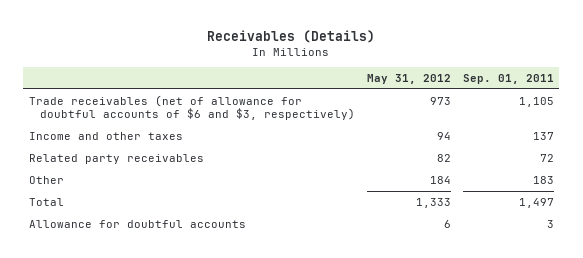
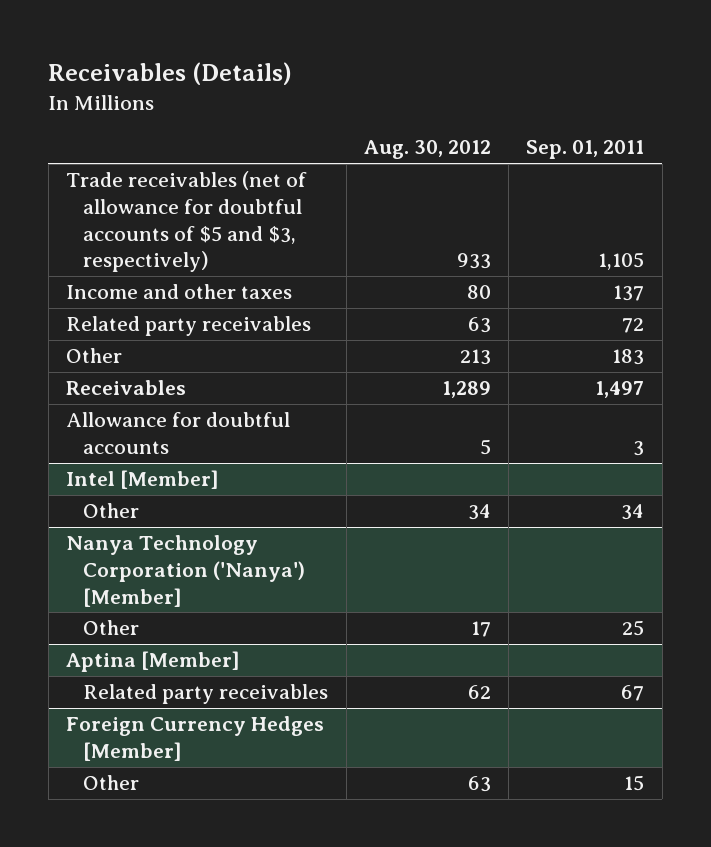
- | May 31, 2012 | Sep. 01, 2011
+ | Aug. 30, 2012 | Sep. 01, 2011
- Trade receivables (net of allowance for doubtful accounts of $6 and $3, respectively) | 973 | 1,105
+ Trade receivables (net of allowance for doubtful accounts of $5 and $3, respectively) | 933 | 1,105
- Total | 1,333 | 1,497
+ Receivables | 1,289 | 1,497
+ Intel [Member]
+ Other | 34 | 34
+ Nanya Technology Corporation ('Nanya') [Member]
+ Other | 17 | 25
+ Aptina [Member]
+ Related party receivables | 62 | 67
+ Foreign Currency Hedges [Member]
+ Other | 63 | 15

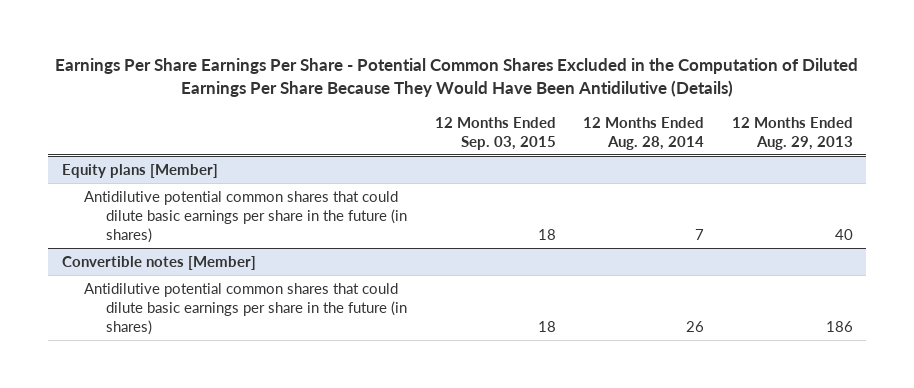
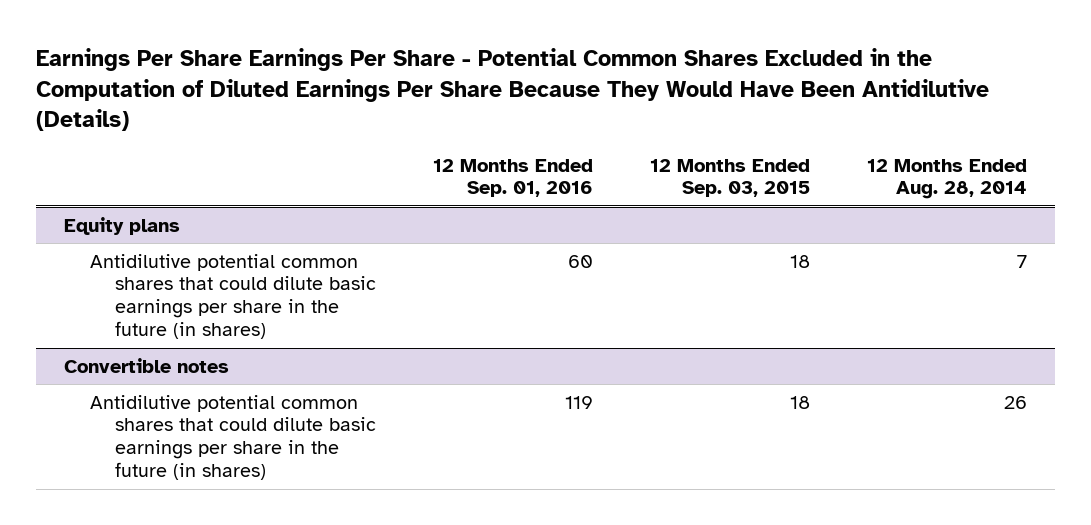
- | 12 Months Ended Sep. 03, 2015 | 12 Months Ended Aug. 28, 2014 | 12 Months Ended Aug. 29, 2013
+ | 12 Months Ended Sep. 01, 2016 | 12 Months Ended Sep. 03, 2015 | 12 Months Ended Aug. 28, 2014
- Equity plans [Member]
+ Equity plans
- Convertible notes [Member]
+ Convertible notes

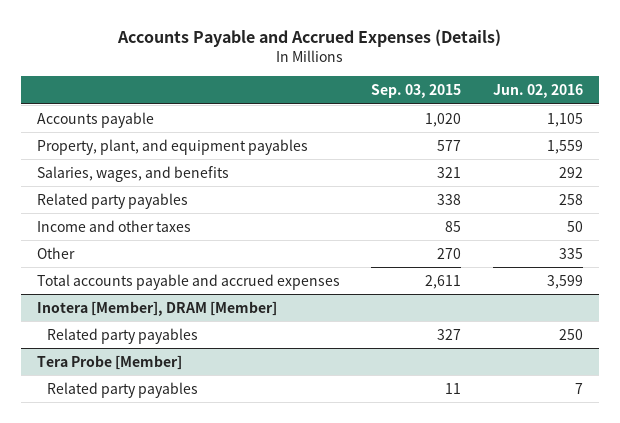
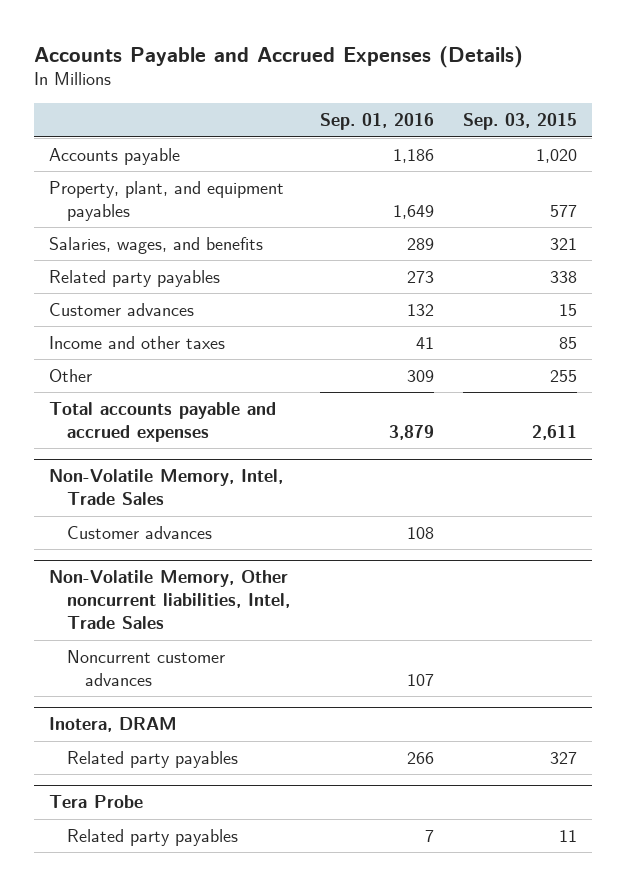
- | Sep. 03, 2015 | Jun. 02, 2016
+ | Sep. 01, 2016 | Sep. 03, 2015
+ Customer advances | 132 | 15
- Other | 270 | 335
+ Other | 309 | 255
- Inotera [Member], DRAM [Member]
+ Non-Volatile Memory, Intel, Trade Sales
+ Customer advances | 108 |
+ Non-Volatile Memory, Other noncurrent liabilities, Intel, Trade Sales
+ Noncurrent customer advances | 107 |
+ Inotera, DRAM
- Tera Probe [Member]
+ Tera Probe

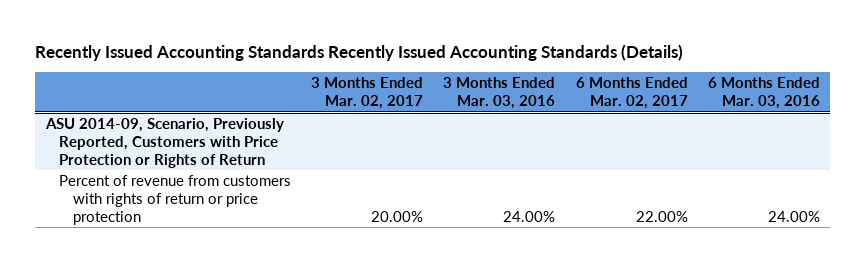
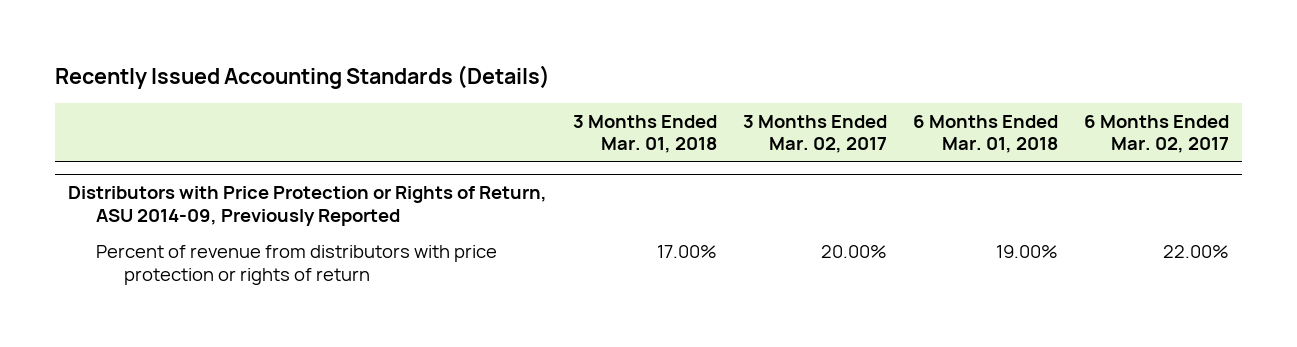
- Recently Issued Accounting Standards Recently Issued Accounting Standards (Details)
+ Recently Issued Accounting Standards (Details)
- | 3 Months Ended Mar. 02, 2017 | 3 Months Ended Mar. 03, 2016 | 6 Months Ended Mar. 02, 2017 | 6 Months Ended Mar. 03, 2016
+ | 3 Months Ended Mar. 01, 2018 | 3 Months Ended Mar. 02, 2017 | 6 Months Ended Mar. 01, 2018 | 6 Months Ended Mar. 02, 2017
- ASU 2014-09, Scenario, Previously Reported, Customers with Price Protection or Rights of Return
- Percent of revenue from customers with rights of return or price protection | 20.00% | 24.00% | 22.00% | 24.00%
+ Distributors with Price Protection or Rights of Return, ASU 2014-09, Previously Reported
+ Percent of revenue from distributors with price protection or rights of return | 17.00% | 20.00% | 19.00% | 22.00%

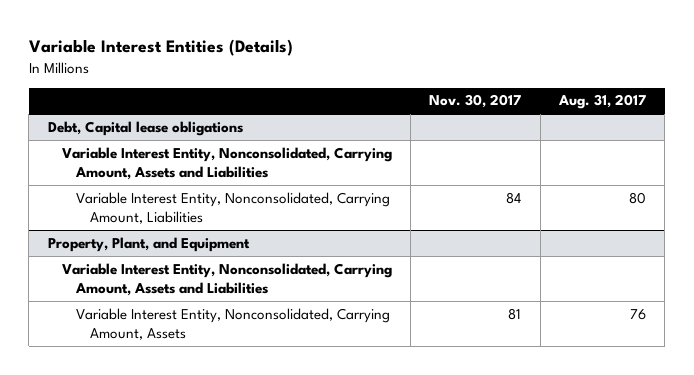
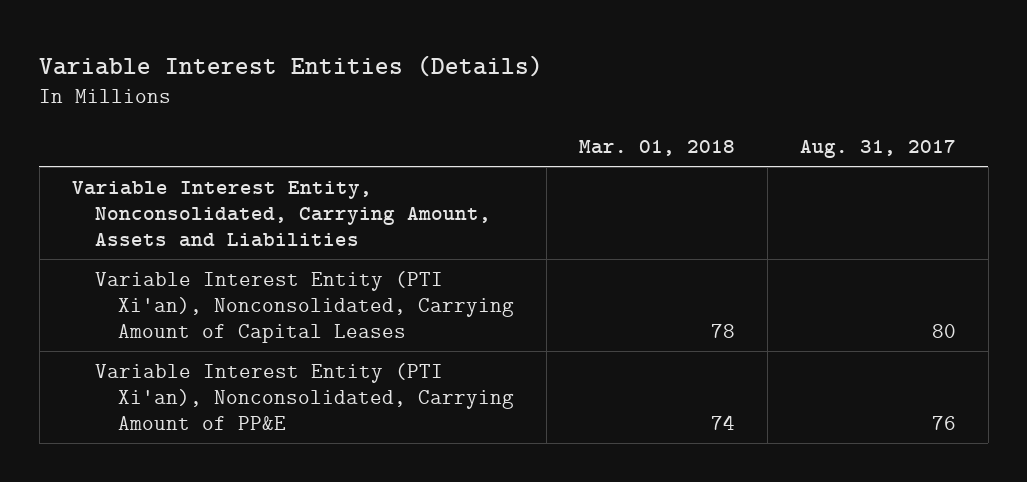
- | Nov. 30, 2017 | Aug. 31, 2017
+ | Mar. 01, 2018 | Aug. 31, 2017
- Debt, Capital lease obligations
- Variable Interest Entity, Nonconsolidated, Carrying Amount, Liabilities | 84 | 80
- Property, Plant, and Equipment
- Variable Interest Entity, Nonconsolidated, Carrying Amount, Assets and Liabilities
- Variable Interest Entity, Nonconsolidated, Carrying Amount, Assets | 81 | 76
+ Variable Interest Entity (PTI Xi'an), Nonconsolidated, Carrying Amount of Capital Leases | 78 | 80
+ Variable Interest Entity (PTI Xi'an), Nonconsolidated, Carrying Amount of PP&E | 74 | 76

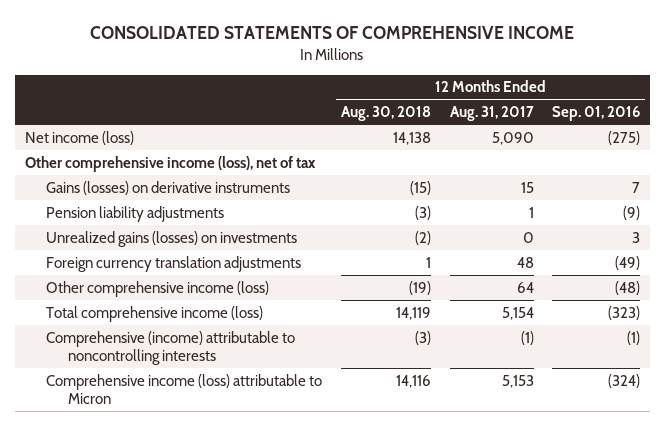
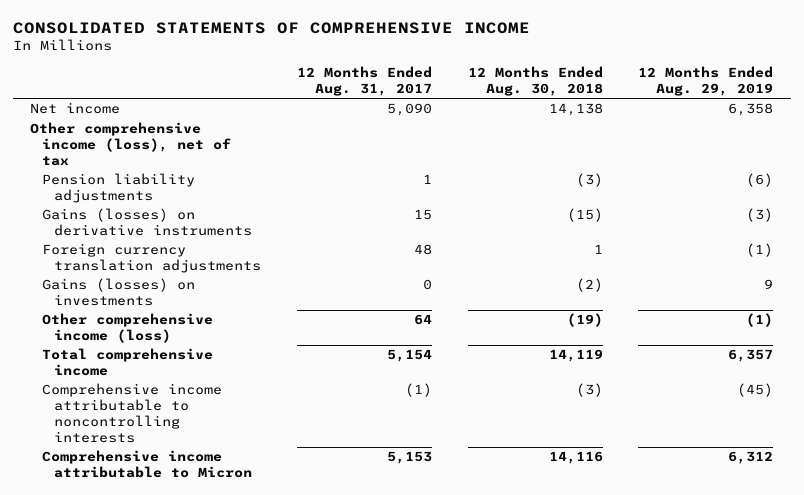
- | 12 Months Ended Aug. 30, 2018 | 12 Months Ended Aug. 31, 2017 | 12 Months Ended Sep. 01, 2016
+ | 12 Months Ended Aug. 31, 2017 | 12 Months Ended Aug. 30, 2018 | 12 Months Ended Aug. 29, 2019
- Net income (loss) | 14,138 | 5,090 | (275)
+ Net income | 5,090 | 14,138 | 6,358
- Unrealized gains (losses) on investments | (2) | 0 | 3
moved down: Gains (losses) on derivative instruments | 15 | (15) | (3)
+ Gains (losses) on investments | 0 | (2) | 9
- Total comprehensive income (loss) | 14,119 | 5,154 | (323)
- Comprehensive (income) attributable to noncontrolling interests | (3) | (1) | (1)
- Comprehensive income (loss) attributable to Micron | 14,116 | 5,153 | (324)
+ Total comprehensive income | 5,154 | 14,119 | 6,357
+ Comprehensive income attributable to noncontrolling interests | (1) | (3) | (45)
+ Comprehensive income attributable to Micron | 5,153 | 14,116 | 6,312

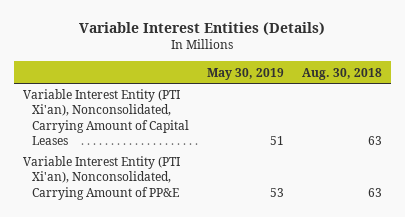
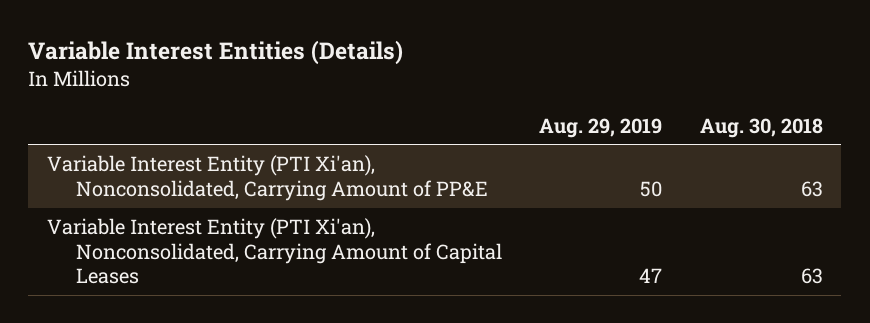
- | May 30, 2019 | Aug. 30, 2018
+ | Aug. 29, 2019 | Aug. 30, 2018
moved down: Variable Interest Entity (PTI Xi'an), Nonconsolidated, Carrying Amount of Capital Leases | 47 | 63

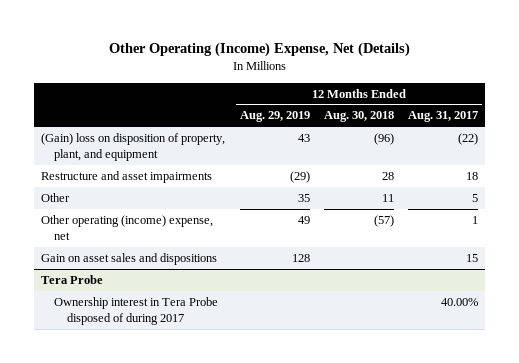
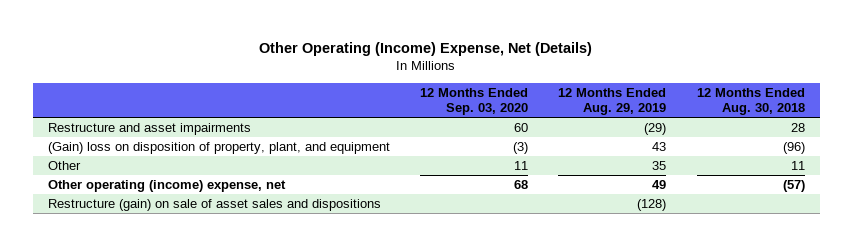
- | 12 Months Ended Aug. 29, 2019 | 12 Months Ended Aug. 30, 2018 | 12 Months Ended Aug. 31, 2017
+ | 12 Months Ended Sep. 03, 2020 | 12 Months Ended Aug. 29, 2019 | 12 Months Ended Aug. 30, 2018
moved down: (Gain) loss on disposition of property, plant, and equipment | (3) | 43 | (96)
- Gain on asset sales and dispositions | 128 | | 15
- Tera Probe
- Ownership interest in Tera Probe disposed of during 2017 | | | 40.00%
+ Restructure (gain) on sale of asset sales and dispositions | | (128) |

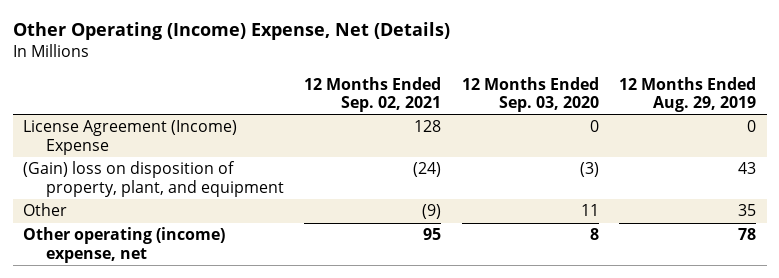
- | 12 Months Ended Sep. 03, 2020 | 12 Months Ended Aug. 29, 2019 | 12 Months Ended Aug. 30, 2018
+ | 12 Months Ended Sep. 02, 2021 | 12 Months Ended Sep. 03, 2020 | 12 Months Ended Aug. 29, 2019
- Restructure and asset impairments | 60 | (29) | 28
+ License Agreement (Income) Expense | 128 | 0 | 0
- Other operating (income) expense, net | 68 | 49 | (57)
- Restructure (gain) on sale of asset sales and dispositions | | (128) |
+ Other operating (income) expense, net | 95 | 8 | 78

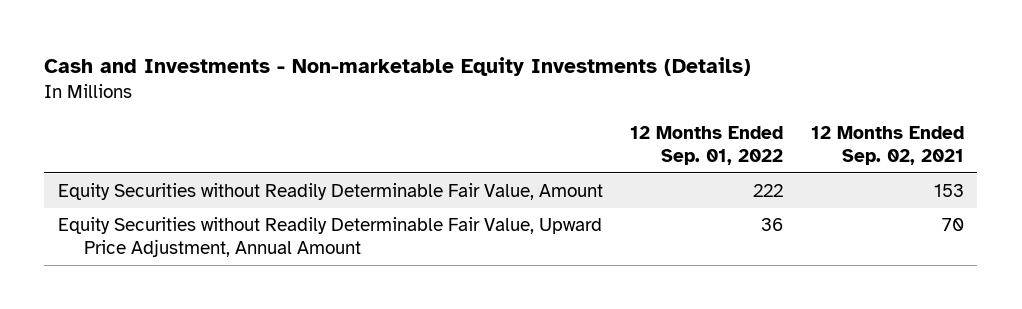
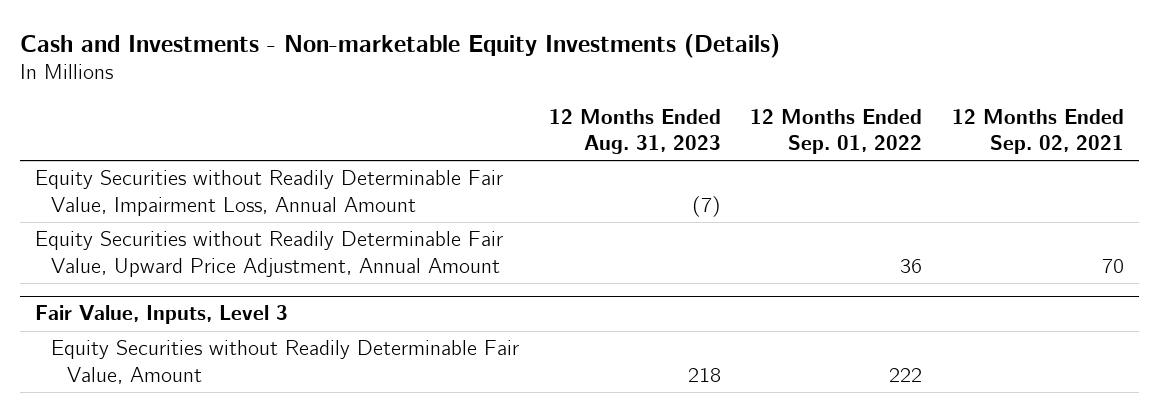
- | 12 Months Ended Sep. 01, 2022 | 12 Months Ended Sep. 02, 2021
+ | 12 Months Ended Aug. 31, 2023 | 12 Months Ended Sep. 01, 2022 | 12 Months Ended Sep. 02, 2021
- Equity Securities without Readily Determinable Fair Value, Amount | 222 | 153
+ Equity Securities without Readily Determinable Fair Value, Impairment Loss, Annual Amount | (7) | |
+ Fair Value, Inputs, Level 3
+ Equity Securities without Readily Determinable Fair Value, Amount | 218 | 222 |

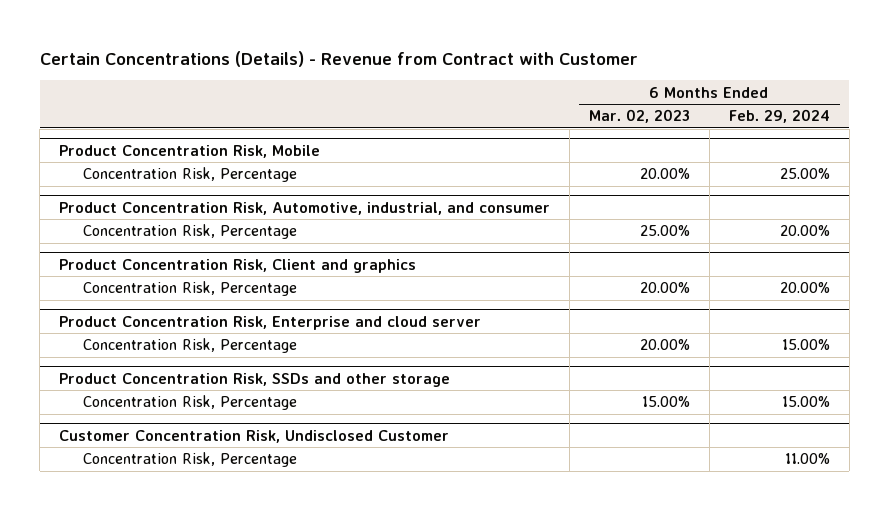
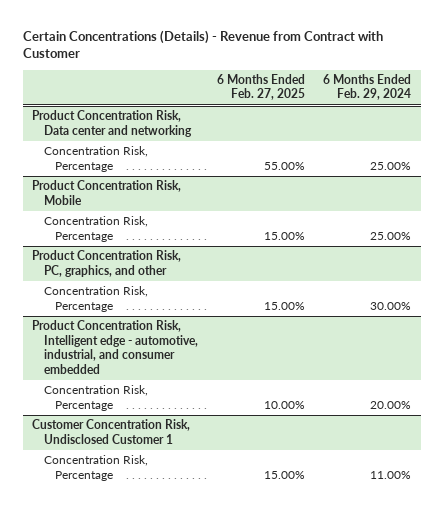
- | 6 Months Ended Mar. 02, 2023 | 6 Months Ended Feb. 29, 2024
+ | 6 Months Ended Feb. 27, 2025 | 6 Months Ended Feb. 29, 2024
+ Product Concentration Risk, Data center and networking
+ Concentration Risk, Percentage | 55.00% | 25.00%
- Product Concentration Risk, Automotive, industrial, and consumer
- Concentration Risk, Percentage | 25.00% | 20.00%
- Product Concentration Risk, Client and graphics
+ Product Concentration Risk, PC, graphics, and other
+ Concentration Risk, Percentage | 15.00% | 30.00%
+ Product Concentration Risk, Intelligent edge - automotive, industrial, and consumer embedded
- Product Concentration Risk, Enterprise and cloud server
- Concentration Risk, Percentage | 20.00% | 15.00%
- Product Concentration Risk, SSDs and other storage
- Concentration Risk, Percentage | 15.00% | 15.00%
- Customer Concentration Risk, Undisclosed Customer
+ Customer Concentration Risk, Undisclosed Customer 1

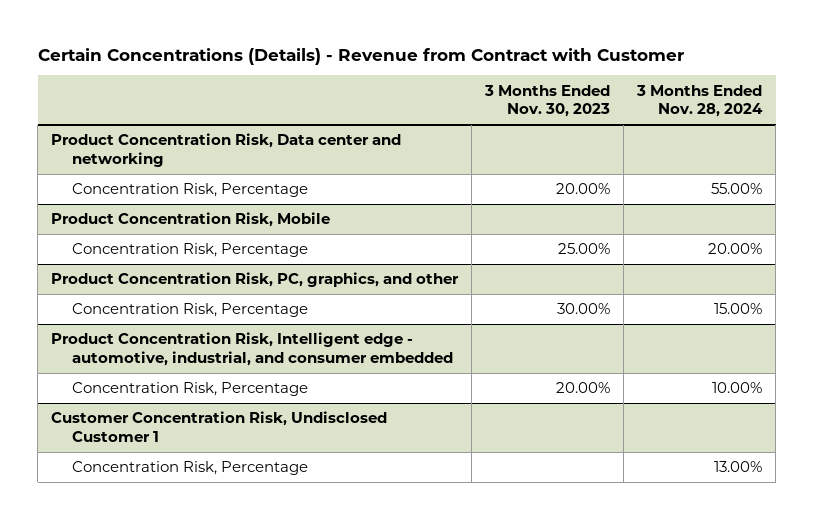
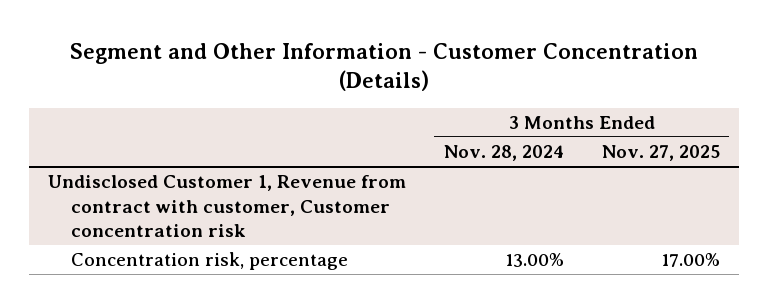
- Certain Concentrations (Details) - Revenue from Contract with Customer
+ Segment and Other Information - Customer Concentration (Details)
- | 3 Months Ended Nov. 30, 2023 | 3 Months Ended Nov. 28, 2024
+ | 3 Months Ended Nov. 28, 2024 | 3 Months Ended Nov. 27, 2025
- Product Concentration Risk, Data center and networking
- Concentration Risk, Percentage | 20.00% | 55.00%
- Product Concentration Risk, Mobile
- Concentration Risk, Percentage | 25.00% | 20.00%
- Product Concentration Risk, PC, graphics, and other
- Concentration Risk, Percentage | 30.00% | 15.00%
- Product Concentration Risk, Intelligent edge - automotive, industrial, and consumer embedded
- Concentration Risk, Percentage | 20.00% | 10.00%
- Customer Concentration Risk, Undisclosed Customer 1
- Concentration Risk, Percentage | | 13.00%
+ Undisclosed Customer 1, Revenue from contract with customer, Customer concentration risk
+ Concentration risk, percentage | 13.00% | 17.00%

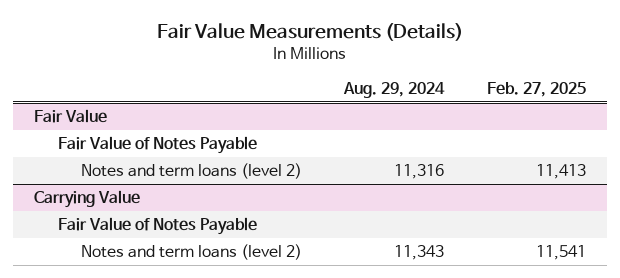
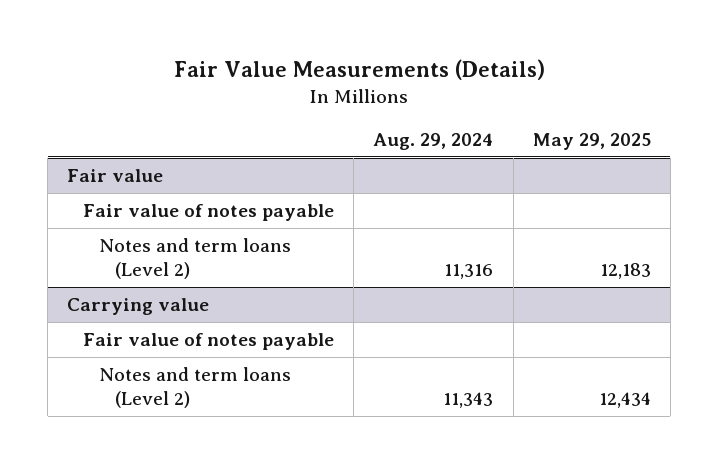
- | Aug. 29, 2024 | Feb. 27, 2025
+ | Aug. 29, 2024 | May 29, 2025
- Fair Value
- Fair Value of Notes Payable
- Notes and term loans (level 2) | 11,316 | 11,413
- Carrying Value
- Fair Value of Notes Payable
- Notes and term loans (level 2) | 11,343 | 11,541
+ Fair value
+ Fair value of notes payable
+ Notes and term loans (Level 2) | 11,316 | 12,183
+ Carrying value
+ Fair value of notes payable
+ Notes and term loans (Level 2) | 11,343 | 12,434

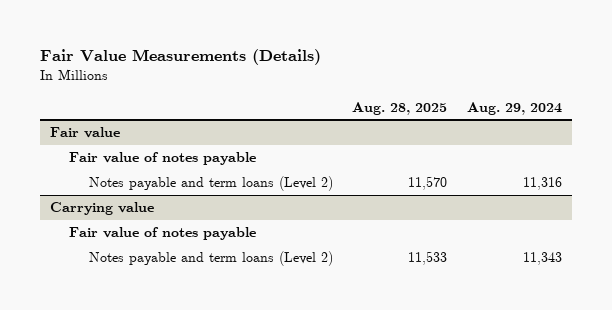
- | Aug. 29, 2024 | May 29, 2025
+ | Aug. 28, 2025 | Aug. 29, 2024
@ Fair value
- Notes and term loans (Level 2) | 11,316 | 12,183
+ Notes payable and term loans (Level 2) | 11,570 | 11,316
@ Carrying value
- Notes and term loans (Level 2) | 11,343 | 12,434
+ Notes payable and term loans (Level 2) | 11,533 | 11,343

